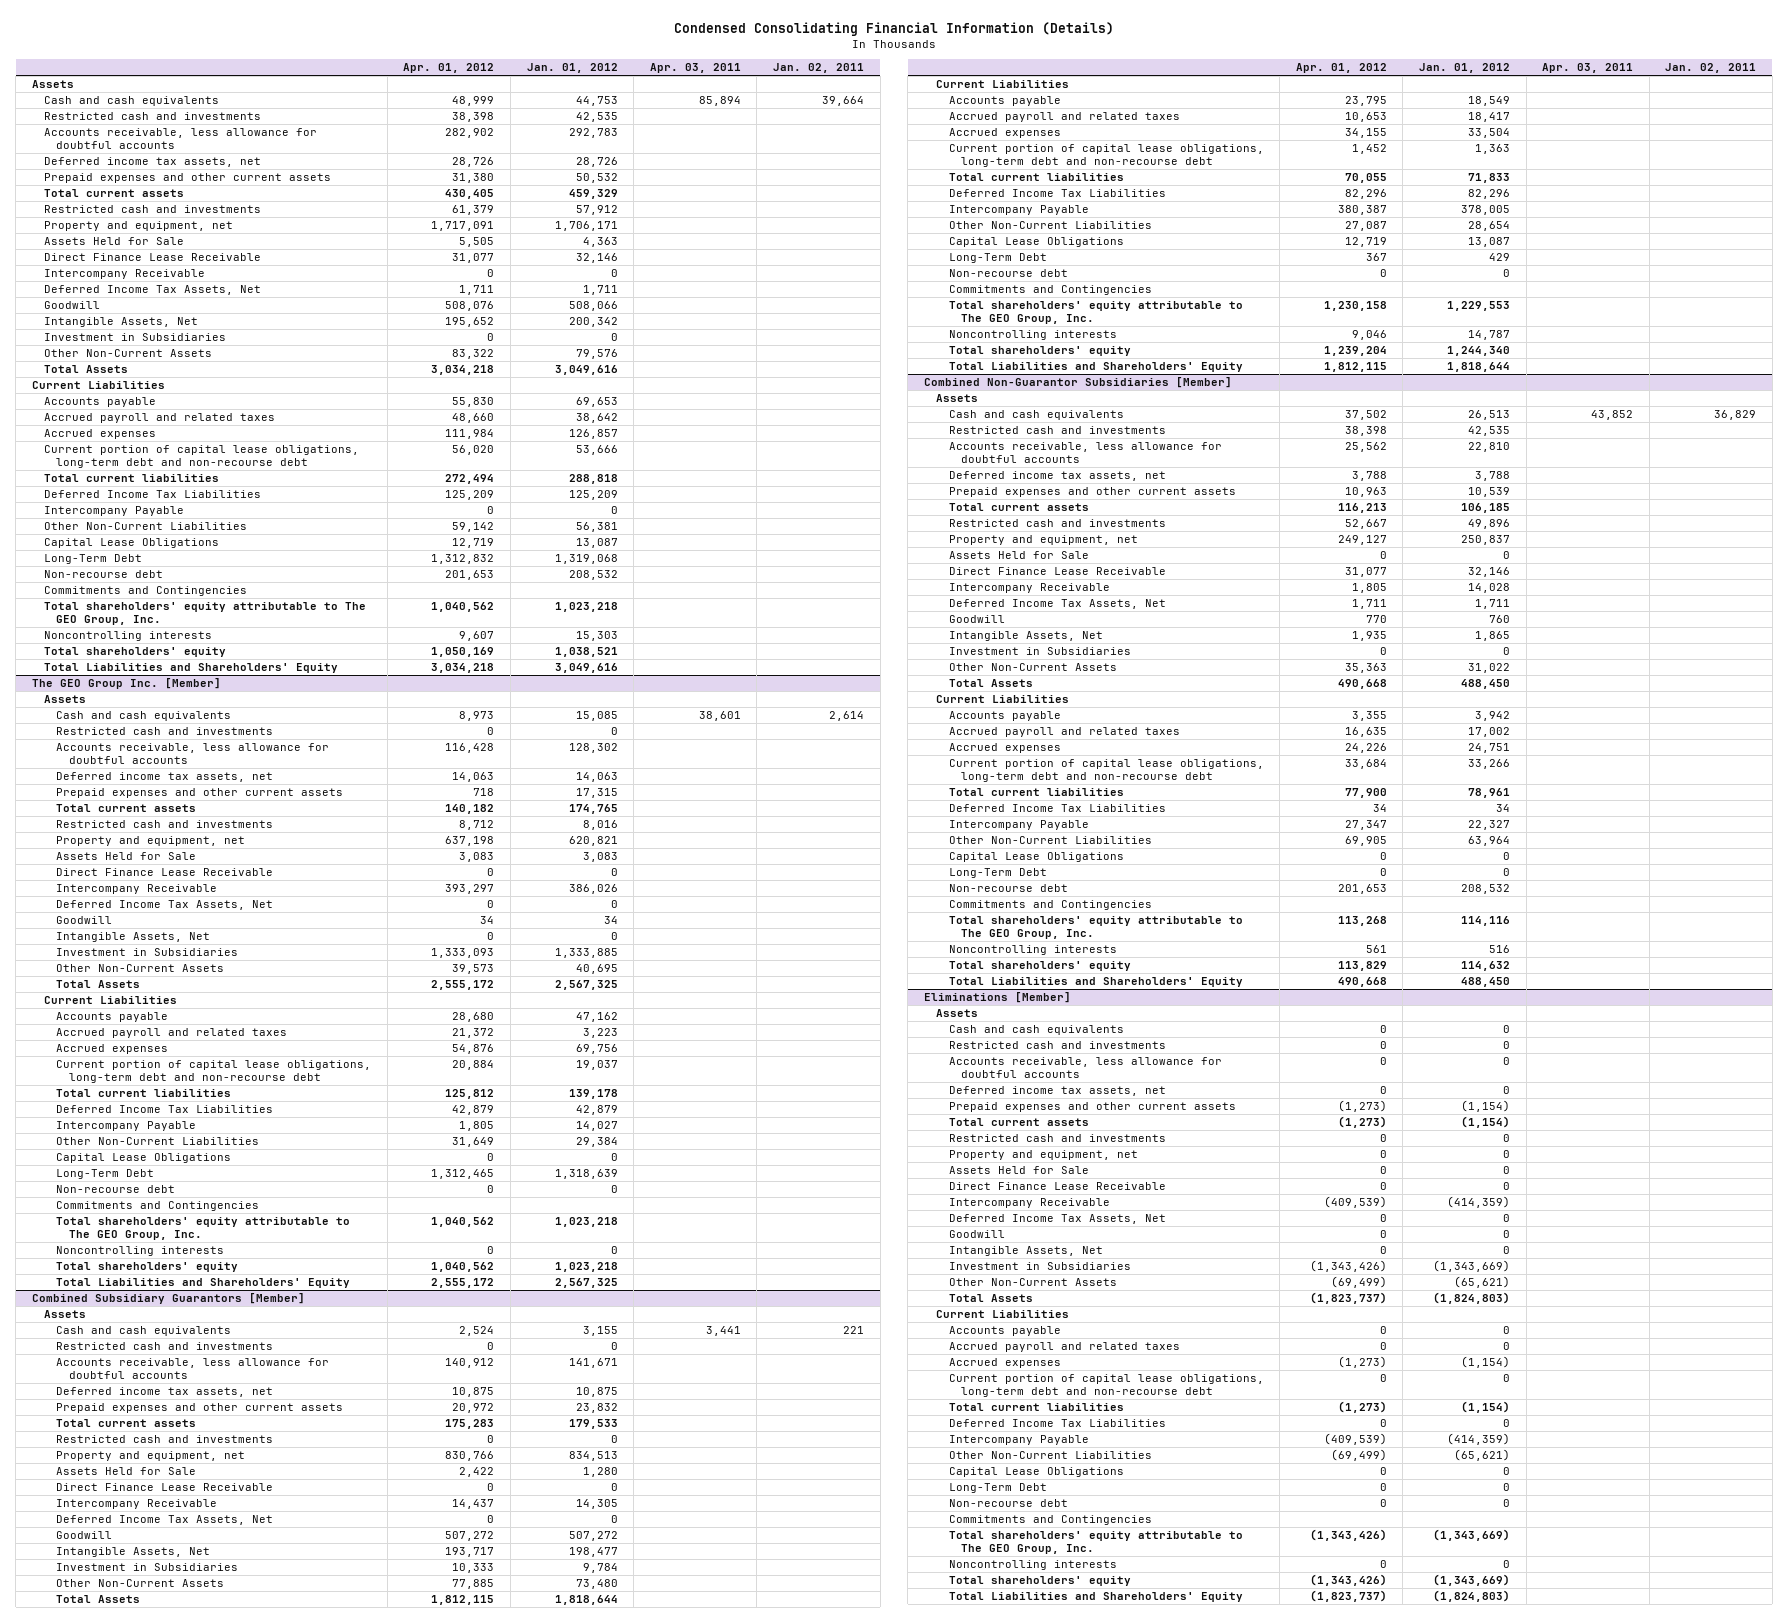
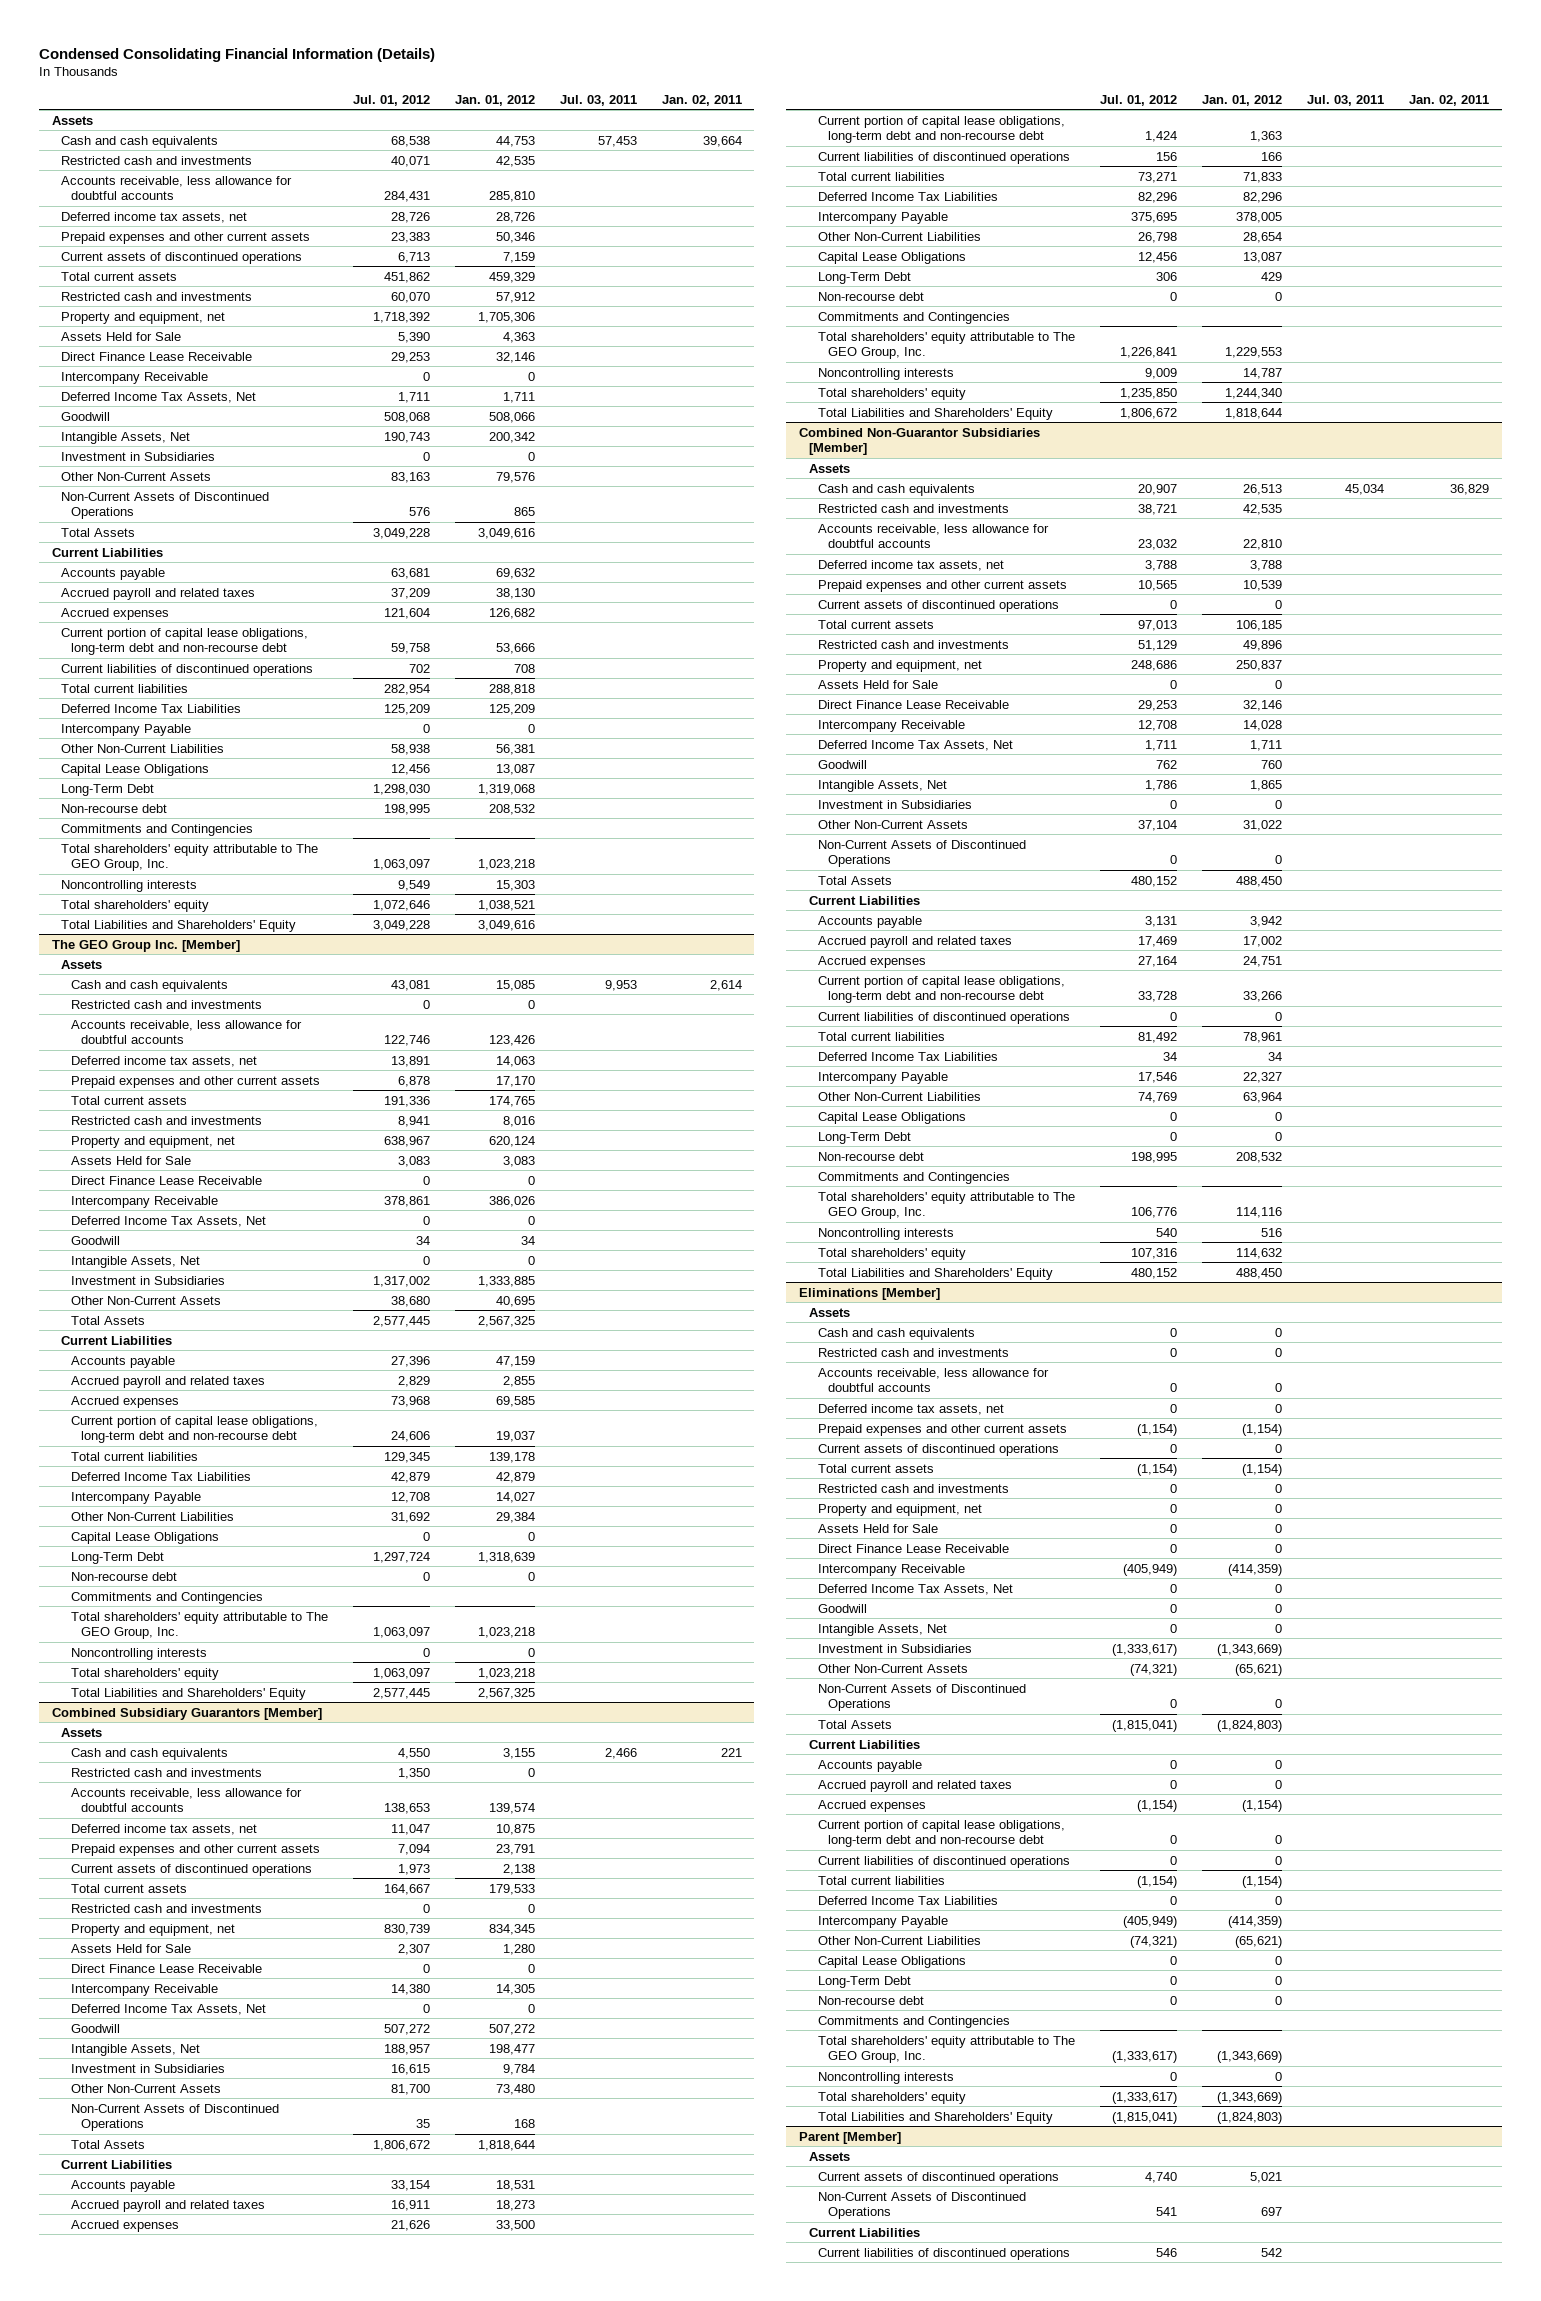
- | Apr. 01, 2012 | Jan. 01, 2012 | Apr. 03, 2011 | Jan. 02, 2011
+ | Jul. 01, 2012 | Jan. 01, 2012 | Jul. 03, 2011 | Jan. 02, 2011
- Accounts receivable, less allowance for doubtful accounts | 282,902 | 292,783 | |
+ Accounts receivable, less allowance for doubtful accounts | 284,431 | 285,810 | |
- Prepaid expenses and other current assets | 31,380 | 50,532 | |
+ Prepaid expenses and other current assets | 23,383 | 50,346 | |
+ Current assets of discontinued operations | 6,713 | 7,159 | |
- Property and equipment, net | 1,717,091 | 1,706,171 | |
+ Property and equipment, net | 1,718,392 | 1,705,306 | |
+ Non-Current Assets of Discontinued Operations | 576 | 865 | |
- Accounts payable | 55,830 | 69,653 | |
- Accrued payroll and related taxes | 48,660 | 38,642 | |
- Accrued expenses | 111,984 | 126,857 | |
+ Accounts payable | 63,681 | 69,632 | |
+ Accrued payroll and related taxes | 37,209 | 38,130 | |
+ Accrued expenses | 121,604 | 126,682 | |
+ Current liabilities of discontinued operations | 702 | 708 | |
@ The GEO Group Inc. [Member]
- Accounts receivable, less allowance for doubtful accounts | 116,428 | 128,302 | |
+ Accounts receivable, less allowance for doubtful accounts | 122,746 | 123,426 | |
- Prepaid expenses and other current assets | 718 | 17,315 | |
+ Prepaid expenses and other current assets | 6,878 | 17,170 | |
- Property and equipment, net | 637,198 | 620,821 | |
+ Property and equipment, net | 638,967 | 620,124 | |
- Accounts payable | 28,680 | 47,162 | |
- Accrued payroll and related taxes | 21,372 | 3,223 | |
- Accrued expenses | 54,876 | 69,756 | |
+ Accounts payable | 27,396 | 47,159 | |
+ Accrued payroll and related taxes | 2,829 | 2,855 | |
+ Accrued expenses | 73,968 | 69,585 | |
@ Combined Subsidiary Guarantors [Member]
- Accounts receivable, less allowance for doubtful accounts | 140,912 | 141,671 | |
+ Accounts receivable, less allowance for doubtful accounts | 138,653 | 139,574 | |
- Prepaid expenses and other current assets | 20,972 | 23,832 | |
+ Prepaid expenses and other current assets | 7,094 | 23,791 | |
+ Current assets of discontinued operations | 1,973 | 2,138 | |
- Property and equipment, net | 830,766 | 834,513 | |
+ Property and equipment, net | 830,739 | 834,345 | |
+ Non-Current Assets of Discontinued Operations | 35 | 168 | |
- Accounts payable | 23,795 | 18,549 | |
- Accrued payroll and related taxes | 10,653 | 18,417 | |
- Accrued expenses | 34,155 | 33,504 | |
+ Accounts payable | 33,154 | 18,531 | |
+ Accrued payroll and related taxes | 16,911 | 18,273 | |
+ Accrued expenses | 21,626 | 33,500 | |
+ Current liabilities of discontinued operations | 156 | 166 | |
@ Combined Non-Guarantor Subsidiaries [Member]
+ Current assets of discontinued operations | 0 | 0 | |
+ Non-Current Assets of Discontinued Operations | 0 | 0 | |
+ Current liabilities of discontinued operations | 0 | 0 | |
@ Eliminations [Member]
+ Current assets of discontinued operations | 0 | 0 | |
+ Non-Current Assets of Discontinued Operations | 0 | 0 | |
+ Current liabilities of discontinued operations | 0 | 0 | |
+ Parent [Member]
+ Assets
+ Current assets of discontinued operations | 4,740 | 5,021 | |
+ Non-Current Assets of Discontinued Operations | 541 | 697 | |
+ Current Liabilities
+ Current liabilities of discontinued operations | 546 | 542 | |

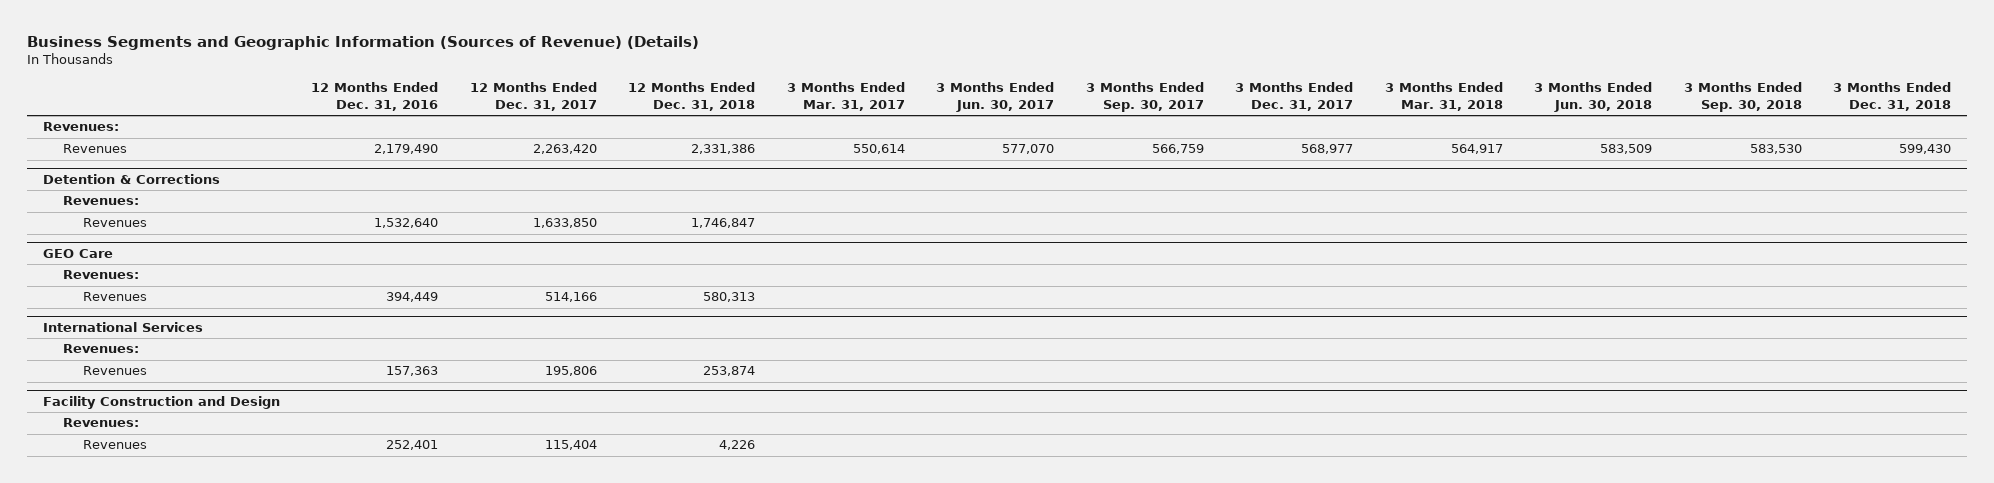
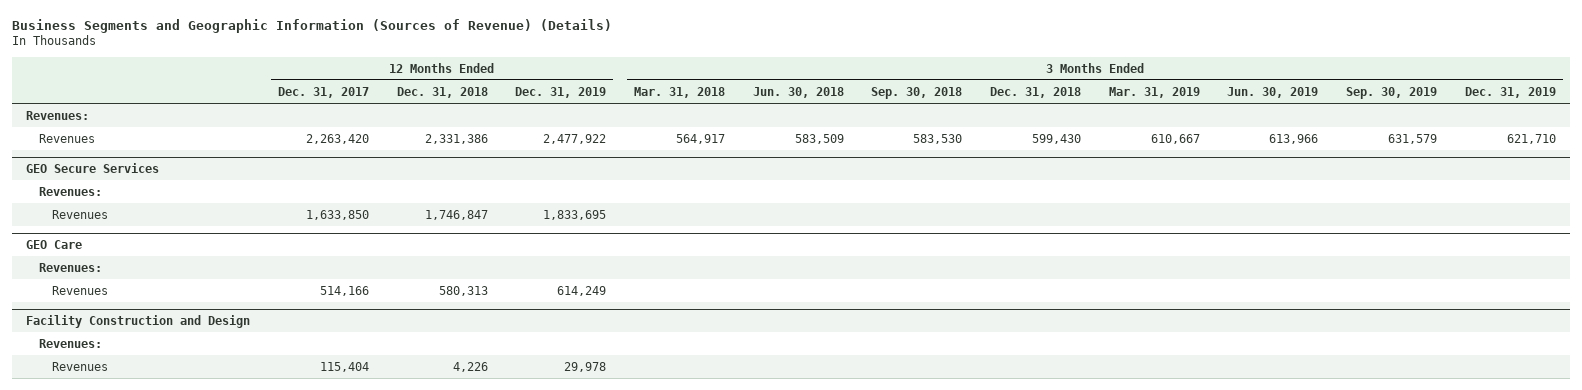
- | 12 Months Ended Dec. 31, 2016 | 12 Months Ended Dec. 31, 2017 | 12 Months Ended Dec. 31, 2018 | 3 Months Ended Mar. 31, 2017 | 3 Months Ended Jun. 30, 2017 | 3 Months Ended Sep. 30, 2017 | 3 Months Ended Dec. 31, 2017 | 3 Months Ended Mar. 31, 2018 | 3 Months Ended Jun. 30, 2018 | 3 Months Ended Sep. 30, 2018 | 3 Months Ended Dec. 31, 2018
+ | 12 Months Ended Dec. 31, 2017 | 12 Months Ended Dec. 31, 2018 | 12 Months Ended Dec. 31, 2019 | 3 Months Ended Mar. 31, 2018 | 3 Months Ended Jun. 30, 2018 | 3 Months Ended Sep. 30, 2018 | 3 Months Ended Dec. 31, 2018 | 3 Months Ended Mar. 31, 2019 | 3 Months Ended Jun. 30, 2019 | 3 Months Ended Sep. 30, 2019 | 3 Months Ended Dec. 31, 2019
- Detention & Corrections
+ GEO Secure Services
- International Services
- Revenues:
- Revenues | 157,363 | 195,806 | 253,874 | | | | | | | |

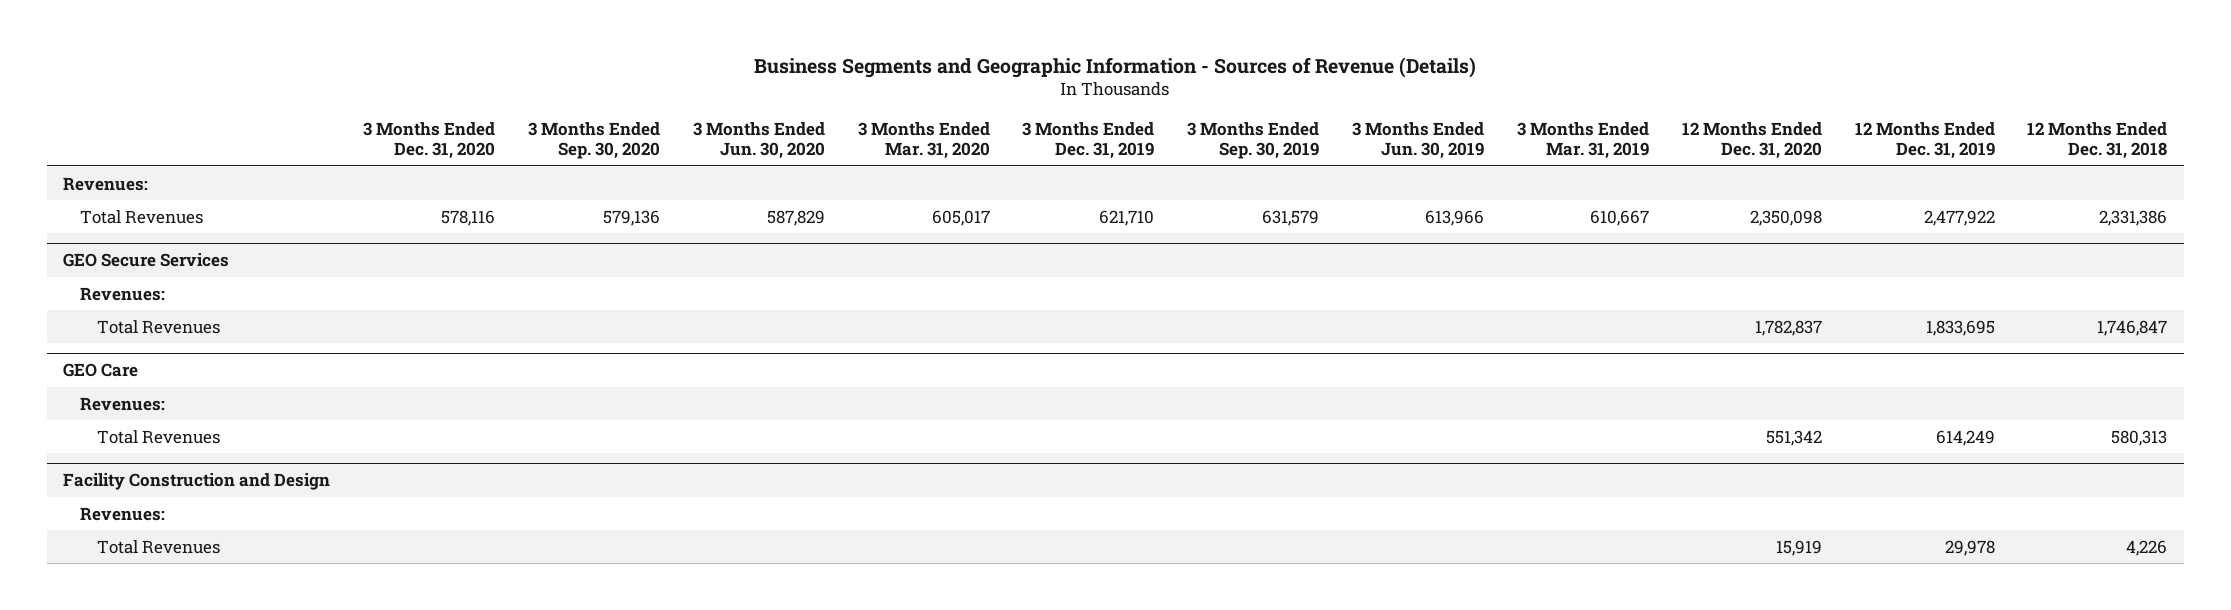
- Business Segments and Geographic Information (Sources of Revenue) (Details)
+ Business Segments and Geographic Information - Sources of Revenue (Details)
- | 12 Months Ended Dec. 31, 2017 | 12 Months Ended Dec. 31, 2018 | 12 Months Ended Dec. 31, 2019 | 3 Months Ended Mar. 31, 2018 | 3 Months Ended Jun. 30, 2018 | 3 Months Ended Sep. 30, 2018 | 3 Months Ended Dec. 31, 2018 | 3 Months Ended Mar. 31, 2019 | 3 Months Ended Jun. 30, 2019 | 3 Months Ended Sep. 30, 2019 | 3 Months Ended Dec. 31, 2019
+ | 3 Months Ended Dec. 31, 2020 | 3 Months Ended Sep. 30, 2020 | 3 Months Ended Jun. 30, 2020 | 3 Months Ended Mar. 31, 2020 | 3 Months Ended Dec. 31, 2019 | 3 Months Ended Sep. 30, 2019 | 3 Months Ended Jun. 30, 2019 | 3 Months Ended Mar. 31, 2019 | 12 Months Ended Dec. 31, 2020 | 12 Months Ended Dec. 31, 2019 | 12 Months Ended Dec. 31, 2018
- Revenues | 2,263,420 | 2,331,386 | 2,477,922 | 564,917 | 583,509 | 583,530 | 599,430 | 610,667 | 613,966 | 631,579 | 621,710
+ Total Revenues | 578,116 | 579,136 | 587,829 | 605,017 | 621,710 | 631,579 | 613,966 | 610,667 | 2,350,098 | 2,477,922 | 2,331,386
@ GEO Secure Services
- Revenues | 1,633,850 | 1,746,847 | 1,833,695 | | | | | | | |
+ Total Revenues | | | | | | | | | 1,782,837 | 1,833,695 | 1,746,847
@ GEO Care
- Revenues | 514,166 | 580,313 | 614,249 | | | | | | | |
+ Total Revenues | | | | | | | | | 551,342 | 614,249 | 580,313
@ Facility Construction and Design
- Revenues | 115,404 | 4,226 | 29,978 | | | | | | | |
+ Total Revenues | | | | | | | | | 15,919 | 29,978 | 4,226

